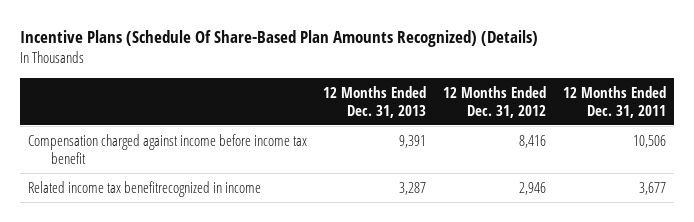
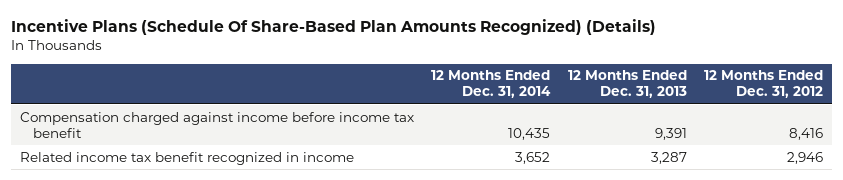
- | 12 Months Ended Dec. 31, 2013 | 12 Months Ended Dec. 31, 2012 | 12 Months Ended Dec. 31, 2011
+ | 12 Months Ended Dec. 31, 2014 | 12 Months Ended Dec. 31, 2013 | 12 Months Ended Dec. 31, 2012
- Related income tax benefitrecognized in income | 3,287 | 2,946 | 3,677
+ Related income tax benefit recognized in income | 3,652 | 3,287 | 2,946

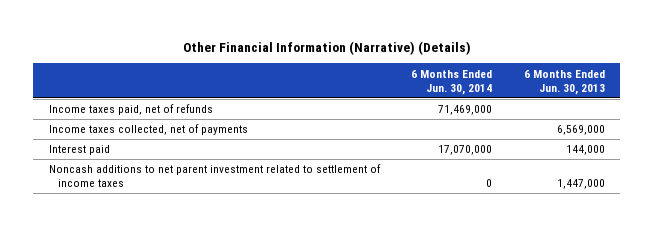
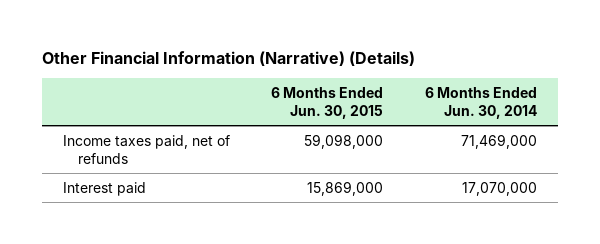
- | 6 Months Ended Jun. 30, 2014 | 6 Months Ended Jun. 30, 2013
+ | 6 Months Ended Jun. 30, 2015 | 6 Months Ended Jun. 30, 2014
- Income taxes collected, net of payments | | 6,569,000
- Noncash additions to net parent investment related to settlement of income taxes | 0 | 1,447,000

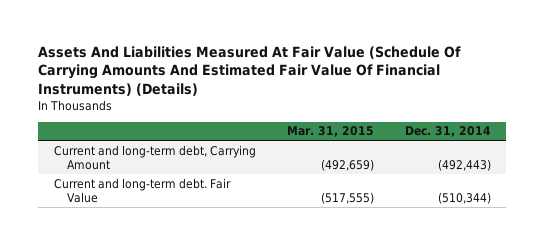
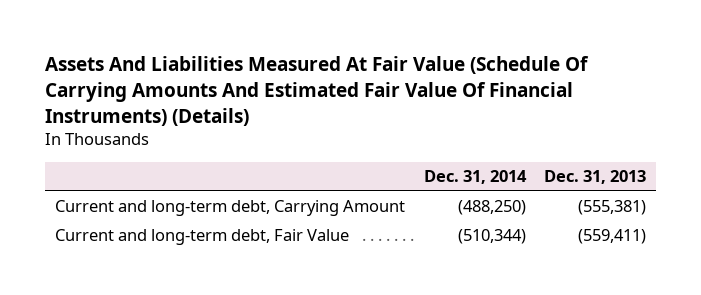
- | Mar. 31, 2015 | Dec. 31, 2014
+ | Dec. 31, 2014 | Dec. 31, 2013
- Current and long-term debt, Carrying Amount | (492,659) | (492,443)
- Current and long-term debt. Fair Value | (517,555) | (510,344)
+ Current and long-term debt, Carrying Amount | (488,250) | (555,381)
+ Current and long-term debt, Fair Value | (510,344) | (559,411)

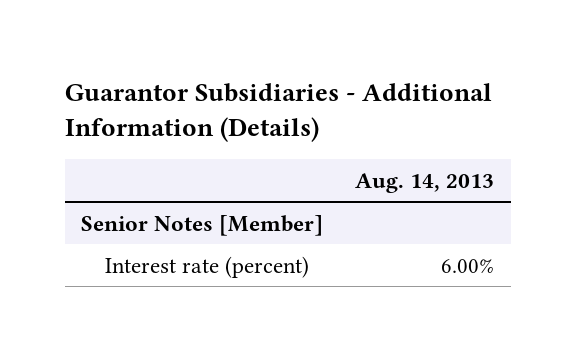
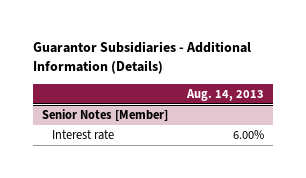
@ Senior Notes [Member]
- Interest rate (percent) | 6.00%
+ Interest rate | 6.00%

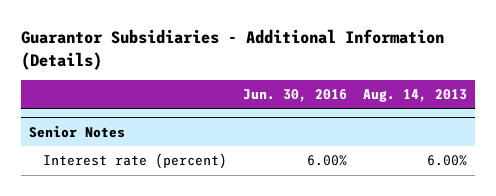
- | Aug. 14, 2013
+ | Jun. 30, 2016 | Aug. 14, 2013
- Senior Notes [Member]
- Interest rate | 6.00%
+ Senior Notes
+ Interest rate (percent) | 6.00% | 6.00%

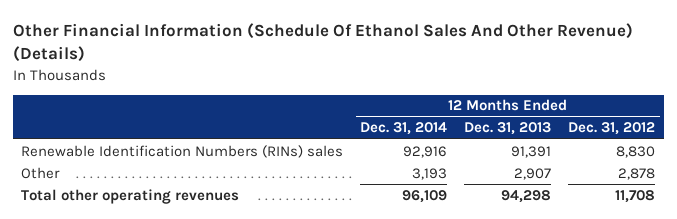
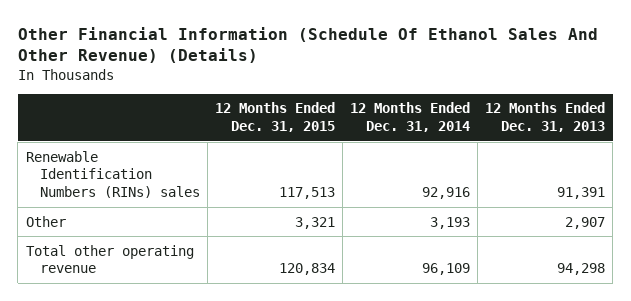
- | 12 Months Ended Dec. 31, 2014 | 12 Months Ended Dec. 31, 2013 | 12 Months Ended Dec. 31, 2012
+ | 12 Months Ended Dec. 31, 2015 | 12 Months Ended Dec. 31, 2014 | 12 Months Ended Dec. 31, 2013
- Total other operating revenues | 96,109 | 94,298 | 11,708
+ Total other operating revenue | 120,834 | 96,109 | 94,298

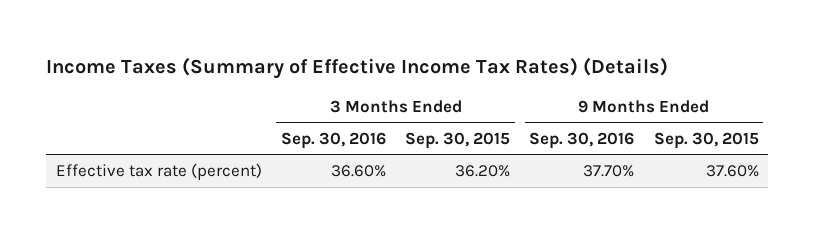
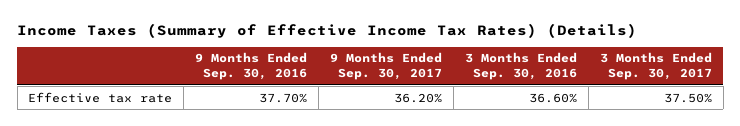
- | 3 Months Ended Sep. 30, 2016 | 3 Months Ended Sep. 30, 2015 | 9 Months Ended Sep. 30, 2016 | 9 Months Ended Sep. 30, 2015
+ | 9 Months Ended Sep. 30, 2016 | 9 Months Ended Sep. 30, 2017 | 3 Months Ended Sep. 30, 2016 | 3 Months Ended Sep. 30, 2017
- Effective tax rate (percent) | 36.60% | 36.20% | 37.70% | 37.60%
+ Effective tax rate | 37.70% | 36.20% | 36.60% | 37.50%

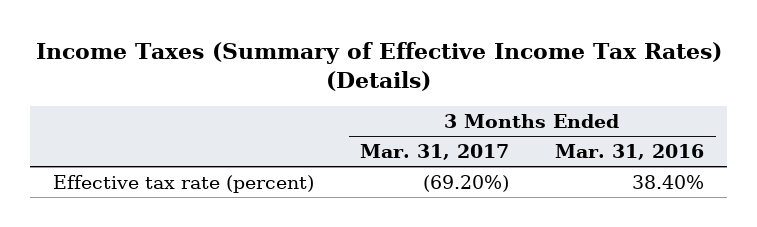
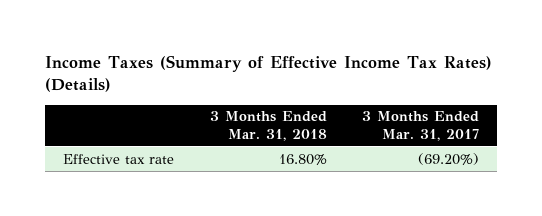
- | 3 Months Ended Mar. 31, 2017 | 3 Months Ended Mar. 31, 2016
+ | 3 Months Ended Mar. 31, 2018 | 3 Months Ended Mar. 31, 2017
- Effective tax rate (percent) | (69.20%) | 38.40%
+ Effective tax rate | 16.80% | (69.20%)

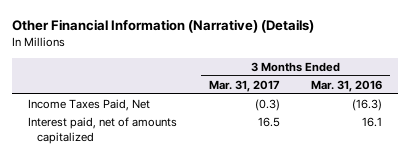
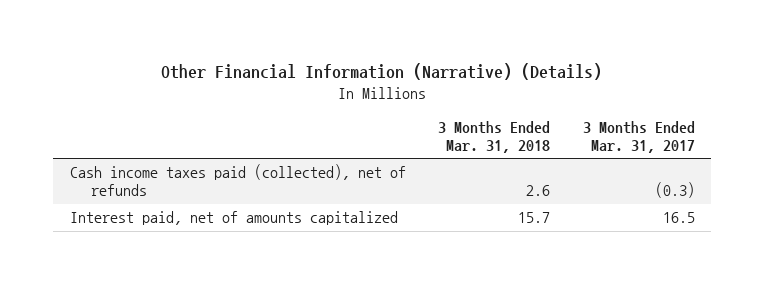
- | 3 Months Ended Mar. 31, 2017 | 3 Months Ended Mar. 31, 2016
+ | 3 Months Ended Mar. 31, 2018 | 3 Months Ended Mar. 31, 2017
- Income Taxes Paid, Net | (0.3) | (16.3)
+ Cash income taxes paid (collected), net of refunds | 2.6 | (0.3)

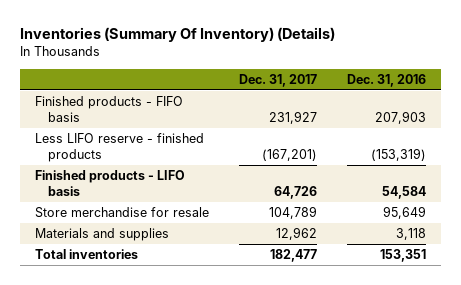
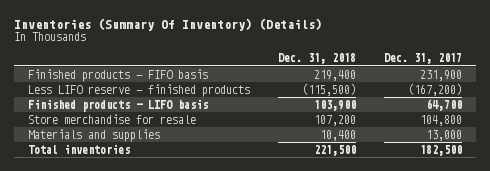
- | Dec. 31, 2017 | Dec. 31, 2016
+ | Dec. 31, 2018 | Dec. 31, 2017
- Finished products - FIFO basis | 231,927 | 207,903
- Less LIFO reserve - finished products | (167,201) | (153,319)
- Finished products - LIFO basis | 64,726 | 54,584
- Store merchandise for resale | 104,789 | 95,649
- Materials and supplies | 12,962 | 3,118
- Total inventories | 182,477 | 153,351
+ Finished products - FIFO basis | 219,400 | 231,900
+ Less LIFO reserve - finished products | (115,500) | (167,200)
+ Finished products - LIFO basis | 103,900 | 64,700
+ Store merchandise for resale | 107,200 | 104,800
+ Materials and supplies | 10,400 | 13,000
+ Total inventories | 221,500 | 182,500

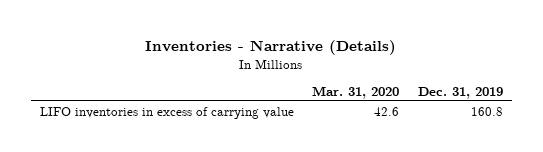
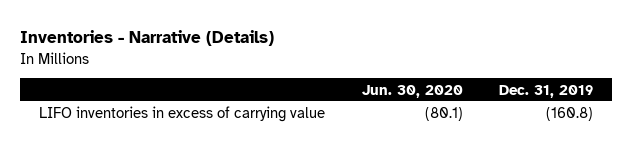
- | Mar. 31, 2020 | Dec. 31, 2019
+ | Jun. 30, 2020 | Dec. 31, 2019
- LIFO inventories in excess of carrying value | 42.6 | 160.8
+ LIFO inventories in excess of carrying value | (80.1) | (160.8)

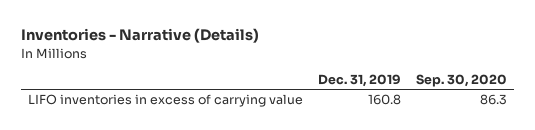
- | Jun. 30, 2020 | Dec. 31, 2019
+ | Dec. 31, 2019 | Sep. 30, 2020
- LIFO inventories in excess of carrying value | (80.1) | (160.8)
+ LIFO inventories in excess of carrying value | 160.8 | 86.3

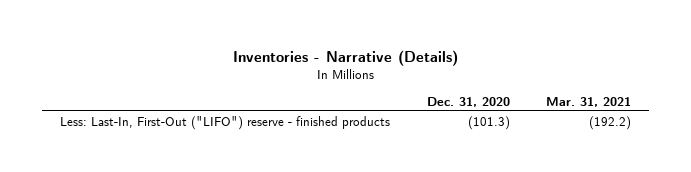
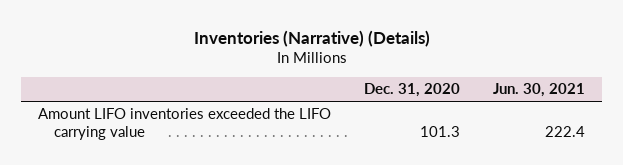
- Inventories - Narrative (Details)
+ Inventories (Narrative) (Details)
- | Dec. 31, 2020 | Mar. 31, 2021
+ | Dec. 31, 2020 | Jun. 30, 2021
- Less: Last-In, First-Out ("LIFO") reserve - finished products | (101.3) | (192.2)
+ Amount LIFO inventories exceeded the LIFO carrying value | 101.3 | 222.4

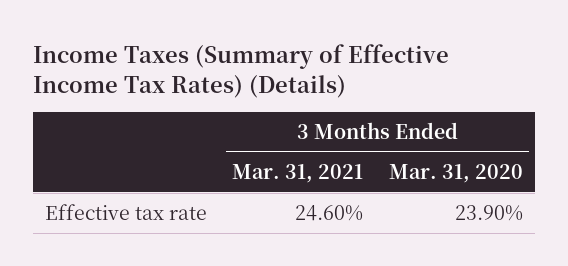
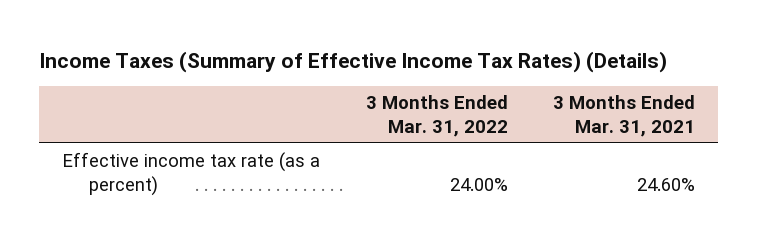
- | 3 Months Ended Mar. 31, 2021 | 3 Months Ended Mar. 31, 2020
+ | 3 Months Ended Mar. 31, 2022 | 3 Months Ended Mar. 31, 2021
- Effective tax rate | 24.60% | 23.90%
+ Effective income tax rate (as a percent) | 24.00% | 24.60%

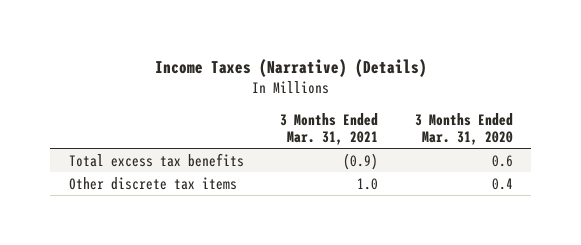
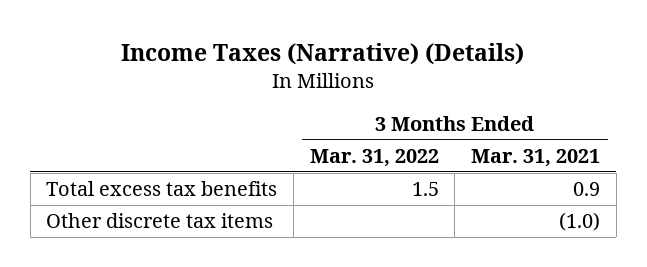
- | 3 Months Ended Mar. 31, 2021 | 3 Months Ended Mar. 31, 2020
+ | 3 Months Ended Mar. 31, 2022 | 3 Months Ended Mar. 31, 2021
- Total excess tax benefits | (0.9) | 0.6
- Other discrete tax items | 1.0 | 0.4
+ Total excess tax benefits | 1.5 | 0.9
+ Other discrete tax items | | (1.0)

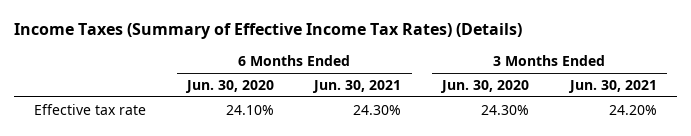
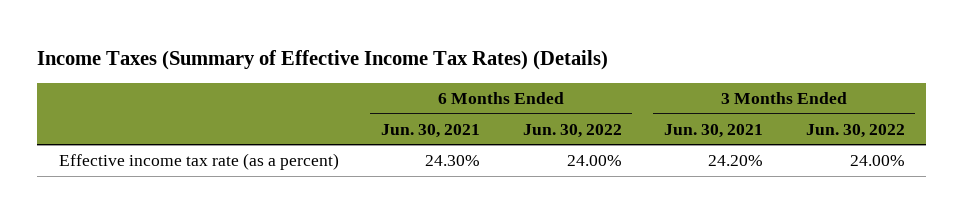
- | 6 Months Ended Jun. 30, 2020 | 6 Months Ended Jun. 30, 2021 | 3 Months Ended Jun. 30, 2020 | 3 Months Ended Jun. 30, 2021
+ | 6 Months Ended Jun. 30, 2021 | 6 Months Ended Jun. 30, 2022 | 3 Months Ended Jun. 30, 2021 | 3 Months Ended Jun. 30, 2022
- Effective tax rate | 24.10% | 24.30% | 24.30% | 24.20%
+ Effective income tax rate (as a percent) | 24.30% | 24.00% | 24.20% | 24.00%

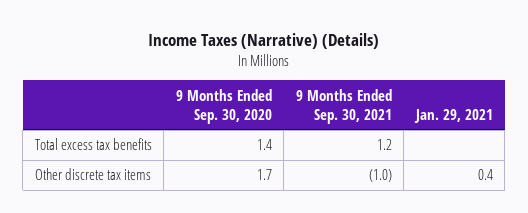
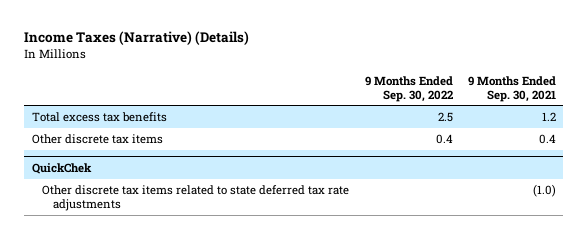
- | 9 Months Ended Sep. 30, 2020 | 9 Months Ended Sep. 30, 2021 | Jan. 29, 2021
+ | 9 Months Ended Sep. 30, 2022 | 9 Months Ended Sep. 30, 2021
- Other discrete tax items | 1.7 | (1.0) | 0.4
+ Other discrete tax items | 0.4 | 0.4
+ QuickChek
+ Other discrete tax items related to state deferred tax rate adjustments | | (1.0)

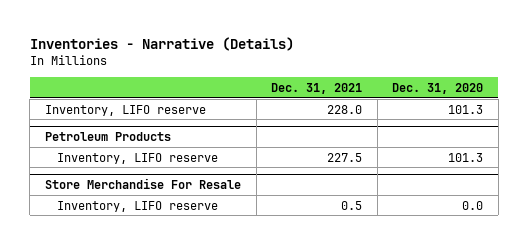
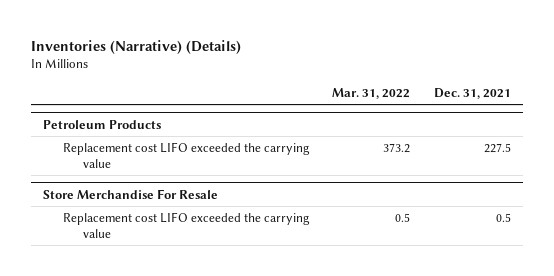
- Inventories - Narrative (Details)
+ Inventories (Narrative) (Details)
- | Dec. 31, 2021 | Dec. 31, 2020
+ | Mar. 31, 2022 | Dec. 31, 2021
- Inventory, LIFO reserve | 228.0 | 101.3
@ Petroleum Products
- Inventory, LIFO reserve | 227.5 | 101.3
+ Replacement cost LIFO exceeded the carrying value | 373.2 | 227.5
@ Store Merchandise For Resale
- Inventory, LIFO reserve | 0.5 | 0.0
+ Replacement cost LIFO exceeded the carrying value | 0.5 | 0.5

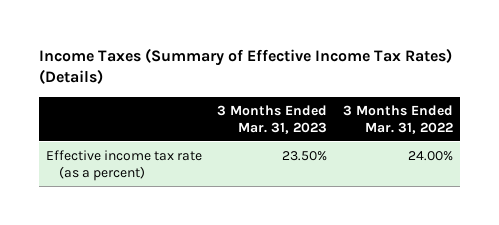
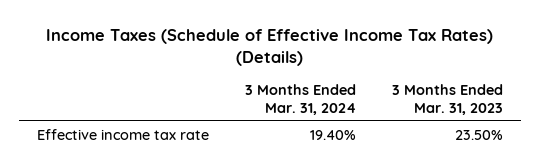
- Income Taxes (Summary of Effective Income Tax Rates) (Details)
+ Income Taxes (Schedule of Effective Income Tax Rates) (Details)
- | 3 Months Ended Mar. 31, 2023 | 3 Months Ended Mar. 31, 2022
+ | 3 Months Ended Mar. 31, 2024 | 3 Months Ended Mar. 31, 2023
- Effective income tax rate (as a percent) | 23.50% | 24.00%
+ Effective income tax rate | 19.40% | 23.50%

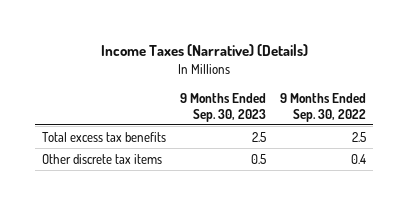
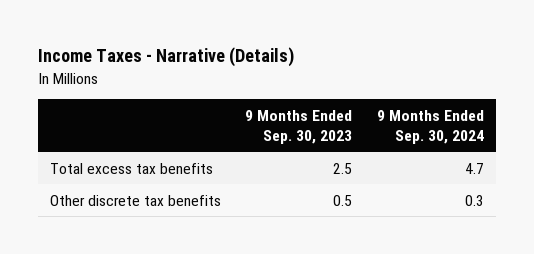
- Income Taxes (Narrative) (Details)
+ Income Taxes - Narrative (Details)
- | 9 Months Ended Sep. 30, 2023 | 9 Months Ended Sep. 30, 2022
+ | 9 Months Ended Sep. 30, 2023 | 9 Months Ended Sep. 30, 2024
- Other discrete tax items | 0.5 | 0.4
+ Other discrete tax benefits | 0.5 | 0.3

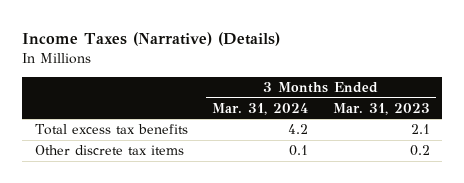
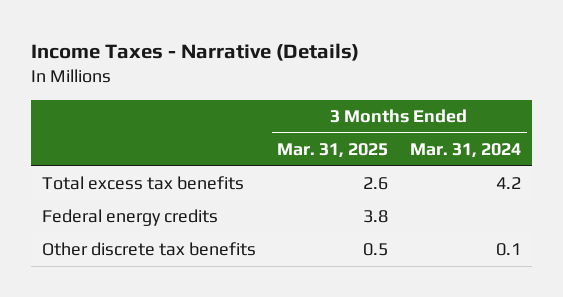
- Income Taxes (Narrative) (Details)
+ Income Taxes - Narrative (Details)
- | 3 Months Ended Mar. 31, 2024 | 3 Months Ended Mar. 31, 2023
+ | 3 Months Ended Mar. 31, 2025 | 3 Months Ended Mar. 31, 2024
- Other discrete tax items | 0.1 | 0.2
+ Federal energy credits | 3.8 |
+ Other discrete tax benefits | 0.5 | 0.1

